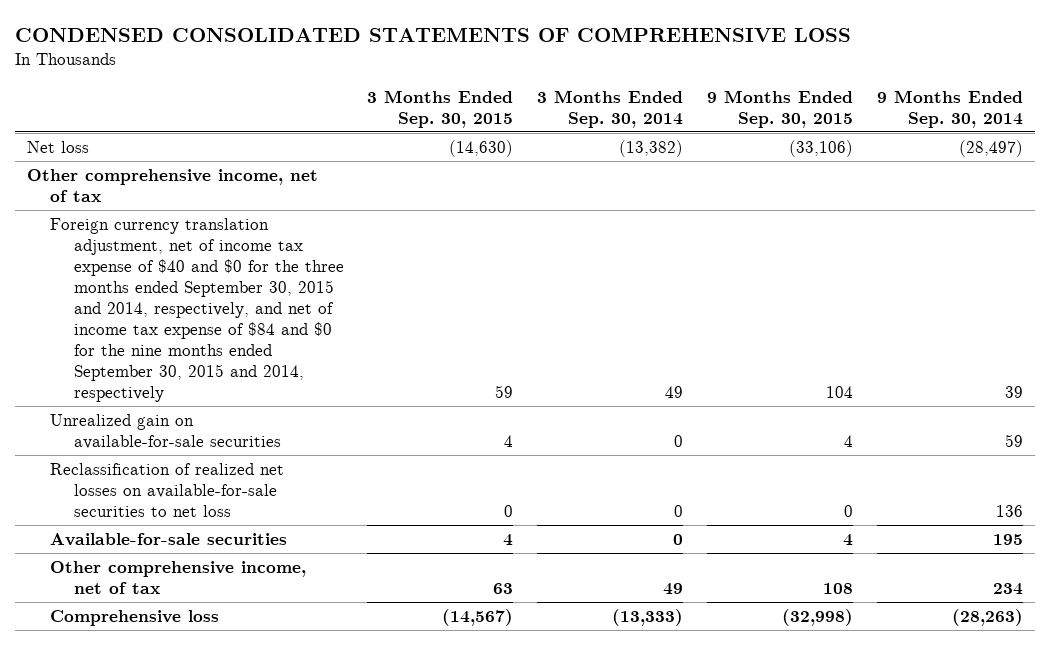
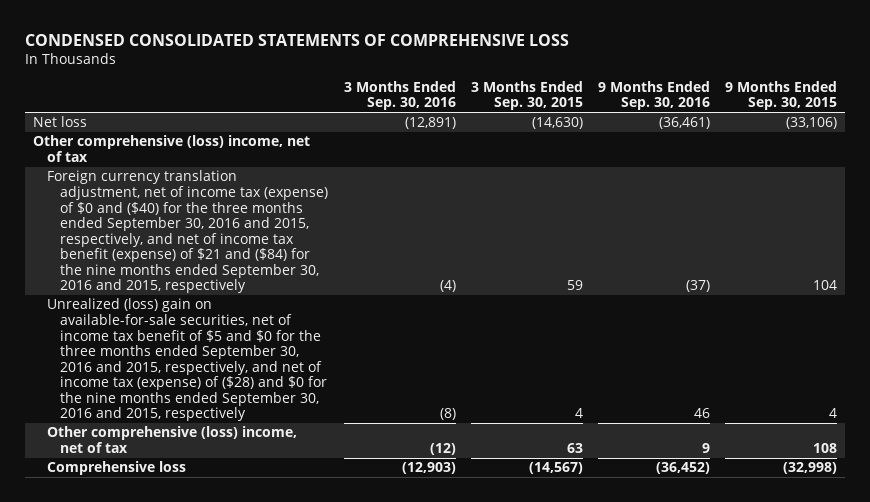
- | 3 Months Ended Sep. 30, 2015 | 3 Months Ended Sep. 30, 2014 | 9 Months Ended Sep. 30, 2015 | 9 Months Ended Sep. 30, 2014
+ | 3 Months Ended Sep. 30, 2016 | 3 Months Ended Sep. 30, 2015 | 9 Months Ended Sep. 30, 2016 | 9 Months Ended Sep. 30, 2015
- Other comprehensive income, net of tax
- Foreign currency translation adjustment, net of income tax expense of $40 and $0 for the three months ended September 30, 2015 and 2014, respectively, and net of income tax expense of $84 and $0 for the nine months ended September 30, 2015 and 2014, respectively | 59 | 49 | 104 | 39
- Unrealized gain on available-for-sale securities | 4 | 0 | 4 | 59
- Reclassification of realized net losses on available-for-sale securities to net loss | 0 | 0 | 0 | 136
- Available-for-sale securities | 4 | 0 | 4 | 195
- Other comprehensive income, net of tax | 63 | 49 | 108 | 234
+ Other comprehensive (loss) income, net of tax
+ Foreign currency translation adjustment, net of income tax (expense) of $0 and ($40) for the three months ended September 30, 2016 and 2015, respectively, and net of income tax benefit (expense) of $21 and ($84) for the nine months ended September 30, 2016 and 2015, respectively | (4) | 59 | (37) | 104
+ Unrealized (loss) gain on available-for-sale securities, net of income tax benefit of $5 and $0 for the three months ended September 30, 2016 and 2015, respectively, and net of income tax (expense) of ($28) and $0 for the nine months ended September 30, 2016 and 2015, respectively | (8) | 4 | 46 | 4
+ Other comprehensive (loss) income, net of tax | (12) | 63 | 9 | 108

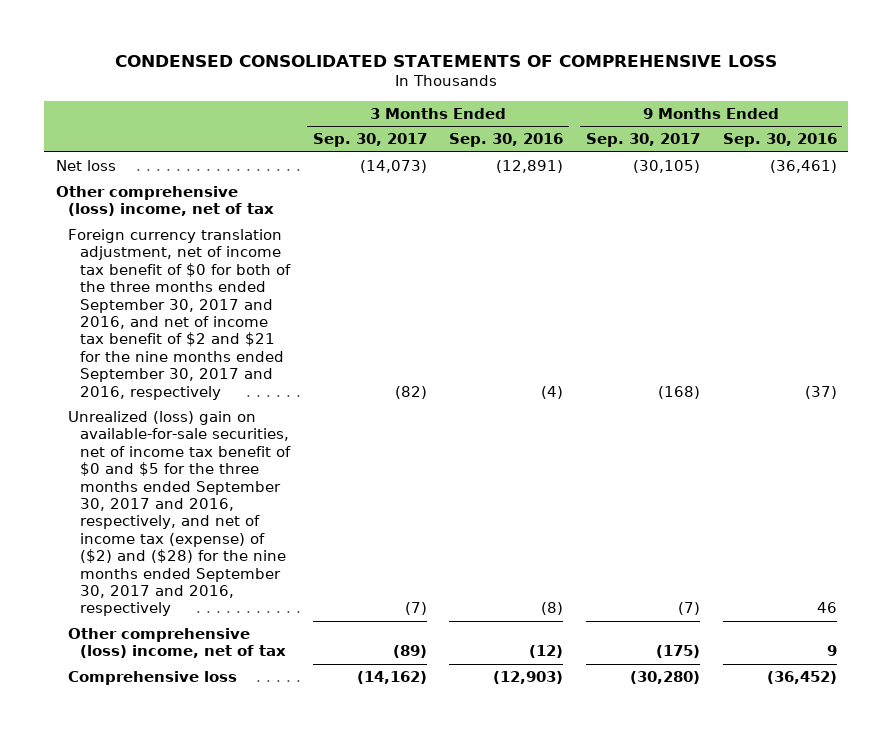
- | 3 Months Ended Sep. 30, 2016 | 3 Months Ended Sep. 30, 2015 | 9 Months Ended Sep. 30, 2016 | 9 Months Ended Sep. 30, 2015
+ | 3 Months Ended Sep. 30, 2017 | 3 Months Ended Sep. 30, 2016 | 9 Months Ended Sep. 30, 2017 | 9 Months Ended Sep. 30, 2016
- Foreign currency translation adjustment, net of income tax (expense) of $0 and ($40) for the three months ended September 30, 2016 and 2015, respectively, and net of income tax benefit (expense) of $21 and ($84) for the nine months ended September 30, 2016 and 2015, respectively | (4) | 59 | (37) | 104
- Unrealized (loss) gain on available-for-sale securities, net of income tax benefit of $5 and $0 for the three months ended September 30, 2016 and 2015, respectively, and net of income tax (expense) of ($28) and $0 for the nine months ended September 30, 2016 and 2015, respectively | (8) | 4 | 46 | 4
+ Foreign currency translation adjustment, net of income tax benefit of $0 for both of the three months ended September 30, 2017 and 2016, and net of income tax benefit of $2 and $21 for the nine months ended September 30, 2017 and 2016, respectively | (82) | (4) | (168) | (37)
+ Unrealized (loss) gain on available-for-sale securities, net of income tax benefit of $0 and $5 for the three months ended September 30, 2017 and 2016, respectively, and net of income tax (expense) of ($2) and ($28) for the nine months ended September 30, 2017 and 2016, respectively | (7) | (8) | (7) | 46

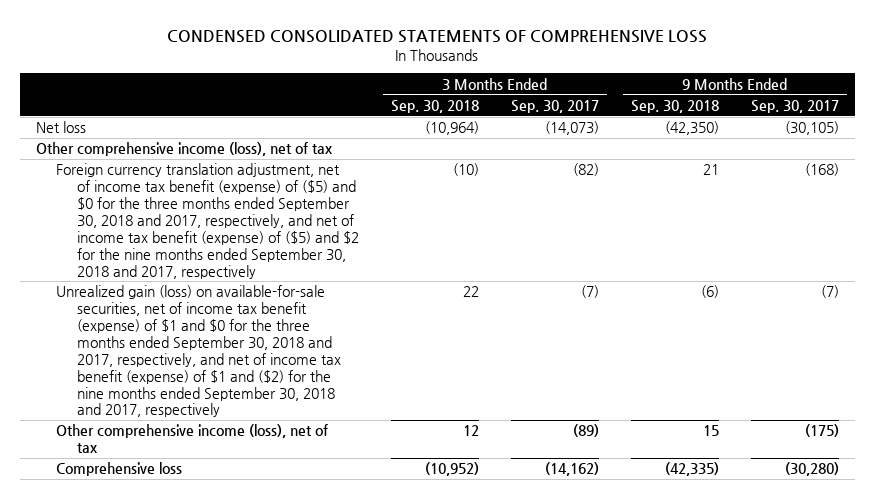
- | 3 Months Ended Sep. 30, 2017 | 3 Months Ended Sep. 30, 2016 | 9 Months Ended Sep. 30, 2017 | 9 Months Ended Sep. 30, 2016
+ | 3 Months Ended Sep. 30, 2018 | 3 Months Ended Sep. 30, 2017 | 9 Months Ended Sep. 30, 2018 | 9 Months Ended Sep. 30, 2017
- Other comprehensive (loss) income, net of tax
- Foreign currency translation adjustment, net of income tax benefit of $0 for both of the three months ended September 30, 2017 and 2016, and net of income tax benefit of $2 and $21 for the nine months ended September 30, 2017 and 2016, respectively | (82) | (4) | (168) | (37)
- Unrealized (loss) gain on available-for-sale securities, net of income tax benefit of $0 and $5 for the three months ended September 30, 2017 and 2016, respectively, and net of income tax (expense) of ($2) and ($28) for the nine months ended September 30, 2017 and 2016, respectively | (7) | (8) | (7) | 46
- Other comprehensive (loss) income, net of tax | (89) | (12) | (175) | 9
+ Other comprehensive income (loss), net of tax
+ Foreign currency translation adjustment, net of income tax benefit (expense) of ($5) and $0 for the three months ended September 30, 2018 and 2017, respectively, and net of income tax benefit (expense) of ($5) and $2 for the nine months ended September 30, 2018 and 2017, respectively | (10) | (82) | 21 | (168)
+ Unrealized gain (loss) on available-for-sale securities, net of income tax benefit (expense) of $1 and $0 for the three months ended September 30, 2018 and 2017, respectively, and net of income tax benefit (expense) of $1 and ($2) for the nine months ended September 30, 2018 and 2017, respectively | 22 | (7) | (6) | (7)
+ Other comprehensive income (loss), net of tax | 12 | (89) | 15 | (175)

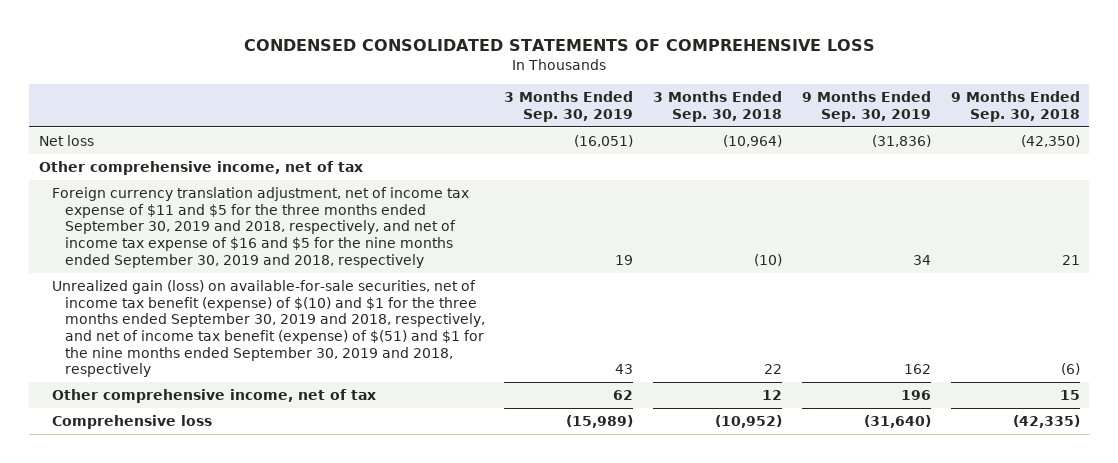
- | 3 Months Ended Sep. 30, 2018 | 3 Months Ended Sep. 30, 2017 | 9 Months Ended Sep. 30, 2018 | 9 Months Ended Sep. 30, 2017
+ | 3 Months Ended Sep. 30, 2019 | 3 Months Ended Sep. 30, 2018 | 9 Months Ended Sep. 30, 2019 | 9 Months Ended Sep. 30, 2018
- Other comprehensive income (loss), net of tax
- Foreign currency translation adjustment, net of income tax benefit (expense) of ($5) and $0 for the three months ended September 30, 2018 and 2017, respectively, and net of income tax benefit (expense) of ($5) and $2 for the nine months ended September 30, 2018 and 2017, respectively | (10) | (82) | 21 | (168)
- Unrealized gain (loss) on available-for-sale securities, net of income tax benefit (expense) of $1 and $0 for the three months ended September 30, 2018 and 2017, respectively, and net of income tax benefit (expense) of $1 and ($2) for the nine months ended September 30, 2018 and 2017, respectively | 22 | (7) | (6) | (7)
- Other comprehensive income (loss), net of tax | 12 | (89) | 15 | (175)
+ Other comprehensive income, net of tax
+ Foreign currency translation adjustment, net of income tax expense of $11 and $5 for the three months ended September 30, 2019 and 2018, respectively, and net of income tax expense of $16 and $5 for the nine months ended September 30, 2019 and 2018, respectively | 19 | (10) | 34 | 21
+ Unrealized gain (loss) on available-for-sale securities, net of income tax benefit (expense) of $(10) and $1 for the three months ended September 30, 2019 and 2018, respectively, and net of income tax benefit (expense) of $(51) and $1 for the nine months ended September 30, 2019 and 2018, respectively | 43 | 22 | 162 | (6)
+ Other comprehensive income, net of tax | 62 | 12 | 196 | 15

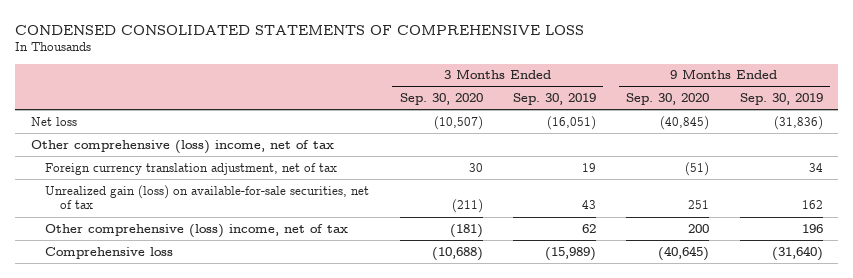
- | 3 Months Ended Sep. 30, 2019 | 3 Months Ended Sep. 30, 2018 | 9 Months Ended Sep. 30, 2019 | 9 Months Ended Sep. 30, 2018
+ | 3 Months Ended Sep. 30, 2020 | 3 Months Ended Sep. 30, 2019 | 9 Months Ended Sep. 30, 2020 | 9 Months Ended Sep. 30, 2019
- Other comprehensive income, net of tax
- Foreign currency translation adjustment, net of income tax expense of $11 and $5 for the three months ended September 30, 2019 and 2018, respectively, and net of income tax expense of $16 and $5 for the nine months ended September 30, 2019 and 2018, respectively | 19 | (10) | 34 | 21
- Unrealized gain (loss) on available-for-sale securities, net of income tax benefit (expense) of $(10) and $1 for the three months ended September 30, 2019 and 2018, respectively, and net of income tax benefit (expense) of $(51) and $1 for the nine months ended September 30, 2019 and 2018, respectively | 43 | 22 | 162 | (6)
- Other comprehensive income, net of tax | 62 | 12 | 196 | 15
+ Other comprehensive (loss) income, net of tax
+ Foreign currency translation adjustment, net of tax | 30 | 19 | (51) | 34
+ Unrealized gain (loss) on available-for-sale securities, net of tax | (211) | 43 | 251 | 162
+ Other comprehensive (loss) income, net of tax | (181) | 62 | 200 | 196

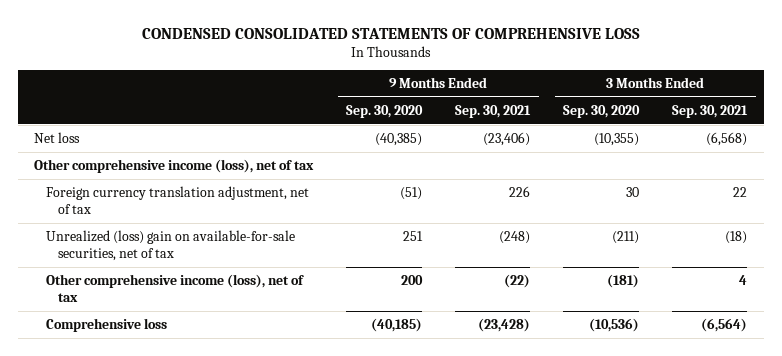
- | 3 Months Ended Sep. 30, 2020 | 3 Months Ended Sep. 30, 2019 | 9 Months Ended Sep. 30, 2020 | 9 Months Ended Sep. 30, 2019
+ | 9 Months Ended Sep. 30, 2020 | 9 Months Ended Sep. 30, 2021 | 3 Months Ended Sep. 30, 2020 | 3 Months Ended Sep. 30, 2021
- Net loss | (10,507) | (16,051) | (40,845) | (31,836)
- Other comprehensive (loss) income, net of tax
+ Net loss | (40,385) | (23,406) | (10,355) | (6,568)
+ Other comprehensive income (loss), net of tax
- Unrealized gain (loss) on available-for-sale securities, net of tax | (211) | 43 | 251 | 162
- Other comprehensive (loss) income, net of tax | (181) | 62 | 200 | 196
- Comprehensive loss | (10,688) | (15,989) | (40,645) | (31,640)
+ Unrealized (loss) gain on available-for-sale securities, net of tax | 251 | (248) | (211) | (18)
+ Other comprehensive income (loss), net of tax | 200 | (22) | (181) | 4
+ Comprehensive loss | (40,185) | (23,428) | (10,536) | (6,564)

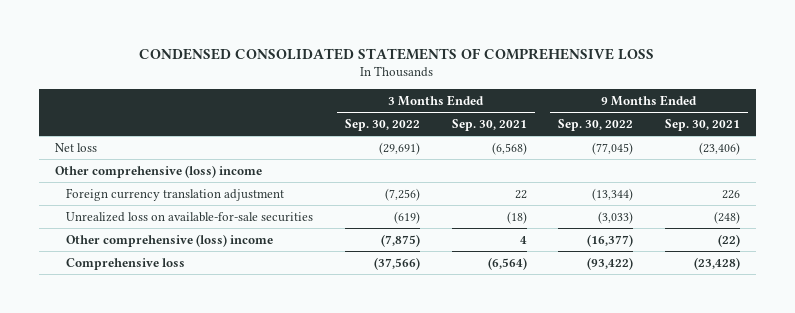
- | 9 Months Ended Sep. 30, 2020 | 9 Months Ended Sep. 30, 2021 | 3 Months Ended Sep. 30, 2020 | 3 Months Ended Sep. 30, 2021
+ | 3 Months Ended Sep. 30, 2022 | 3 Months Ended Sep. 30, 2021 | 9 Months Ended Sep. 30, 2022 | 9 Months Ended Sep. 30, 2021
- Other comprehensive income (loss), net of tax
- Foreign currency translation adjustment, net of tax | (51) | 226 | 30 | 22
- Unrealized (loss) gain on available-for-sale securities, net of tax | 251 | (248) | (211) | (18)
- Other comprehensive income (loss), net of tax | 200 | (22) | (181) | 4
+ Other comprehensive (loss) income
+ Foreign currency translation adjustment | (7,256) | 22 | (13,344) | 226
+ Unrealized loss on available-for-sale securities | (619) | (18) | (3,033) | (248)
+ Other comprehensive (loss) income | (7,875) | 4 | (16,377) | (22)

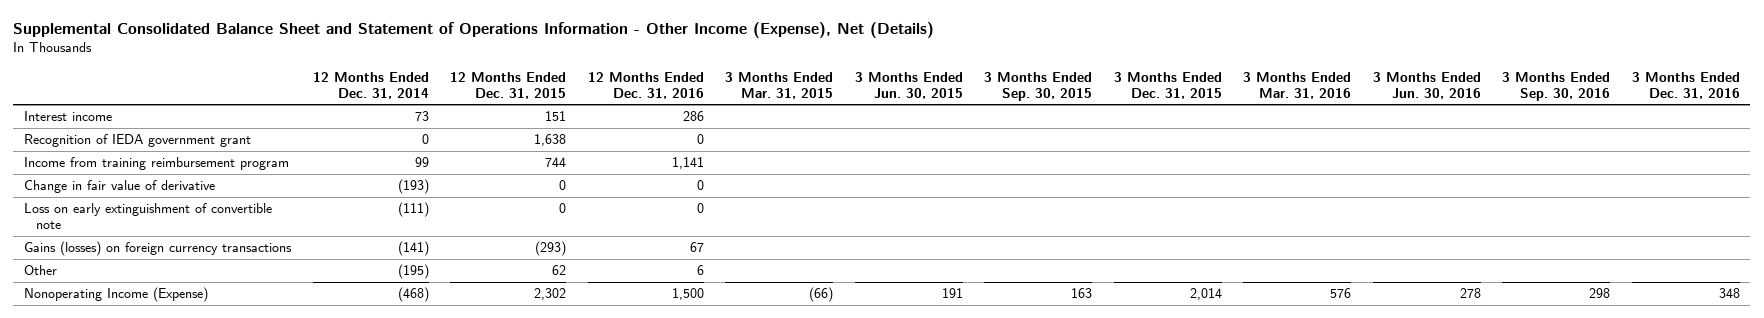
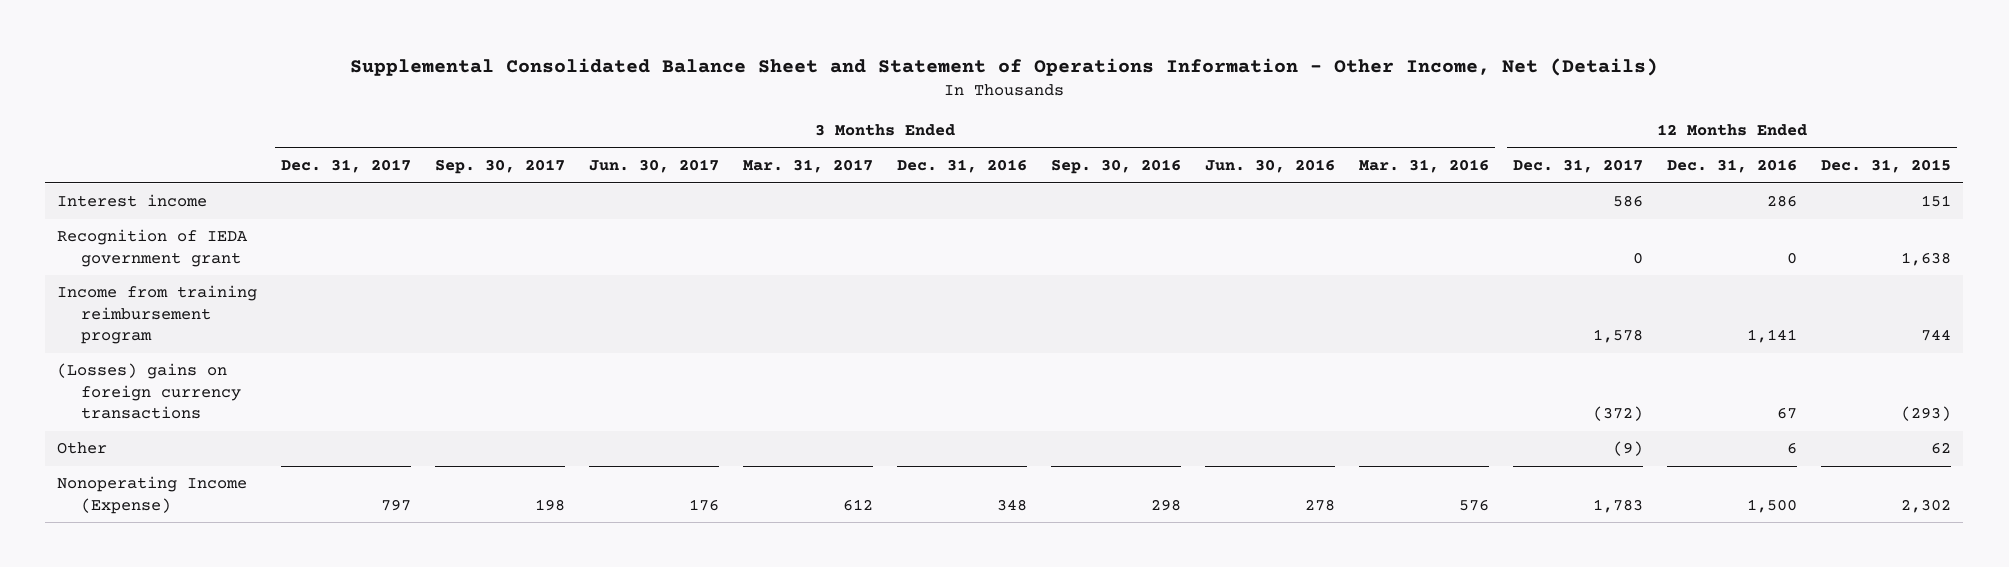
- Supplemental Consolidated Balance Sheet and Statement of Operations Information - Other Income (Expense), Net (Details)
+ Supplemental Consolidated Balance Sheet and Statement of Operations Information - Other Income, Net (Details)
- | 12 Months Ended Dec. 31, 2014 | 12 Months Ended Dec. 31, 2015 | 12 Months Ended Dec. 31, 2016 | 3 Months Ended Mar. 31, 2015 | 3 Months Ended Jun. 30, 2015 | 3 Months Ended Sep. 30, 2015 | 3 Months Ended Dec. 31, 2015 | 3 Months Ended Mar. 31, 2016 | 3 Months Ended Jun. 30, 2016 | 3 Months Ended Sep. 30, 2016 | 3 Months Ended Dec. 31, 2016
+ | 3 Months Ended Dec. 31, 2017 | 3 Months Ended Sep. 30, 2017 | 3 Months Ended Jun. 30, 2017 | 3 Months Ended Mar. 31, 2017 | 3 Months Ended Dec. 31, 2016 | 3 Months Ended Sep. 30, 2016 | 3 Months Ended Jun. 30, 2016 | 3 Months Ended Mar. 31, 2016 | 12 Months Ended Dec. 31, 2017 | 12 Months Ended Dec. 31, 2016 | 12 Months Ended Dec. 31, 2015
- Change in fair value of derivative | (193) | 0 | 0 | | | | | | | |
- Loss on early extinguishment of convertible note | (111) | 0 | 0 | | | | | | | |
- Gains (losses) on foreign currency transactions | (141) | (293) | 67 | | | | | | | |
+ (Losses) gains on foreign currency transactions | | | | | | | | | (372) | 67 | (293)

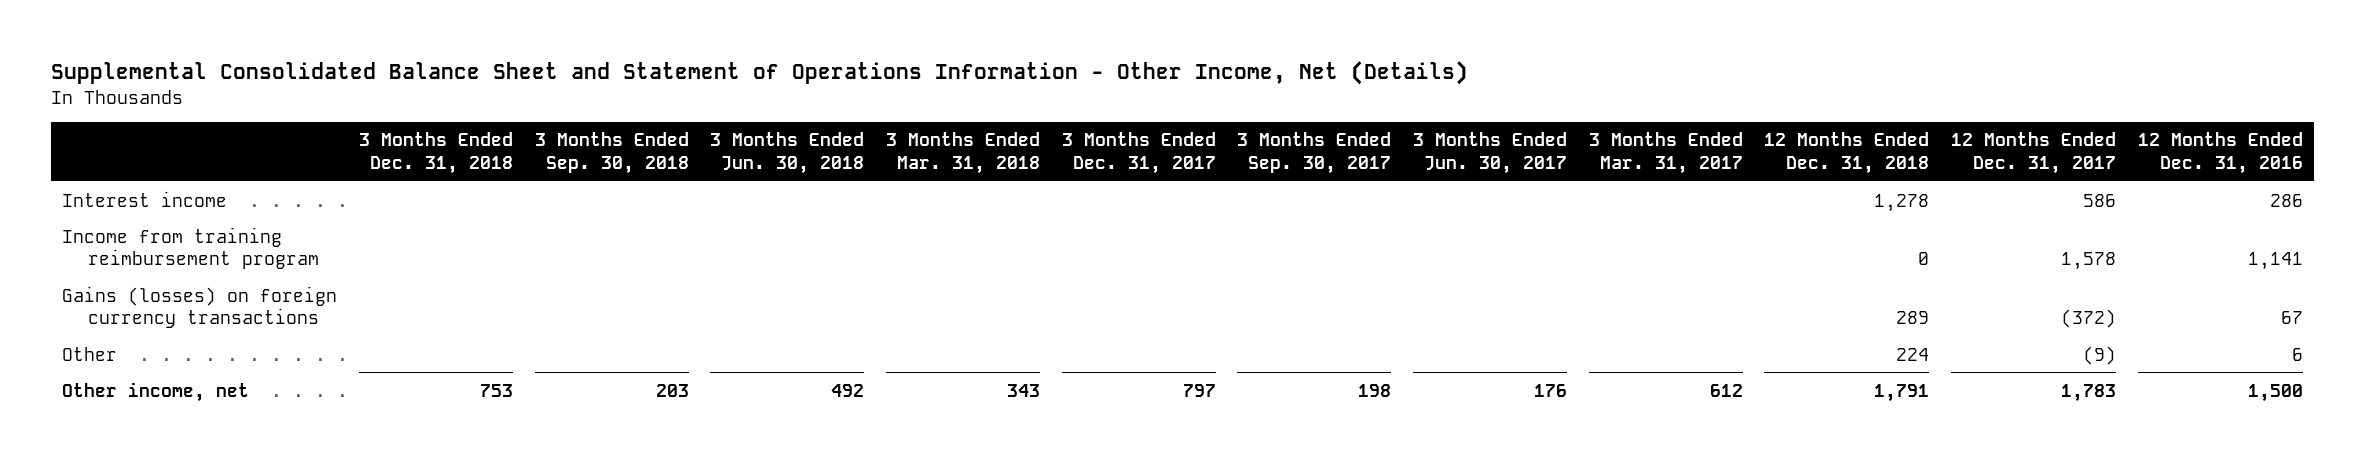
- | 3 Months Ended Dec. 31, 2017 | 3 Months Ended Sep. 30, 2017 | 3 Months Ended Jun. 30, 2017 | 3 Months Ended Mar. 31, 2017 | 3 Months Ended Dec. 31, 2016 | 3 Months Ended Sep. 30, 2016 | 3 Months Ended Jun. 30, 2016 | 3 Months Ended Mar. 31, 2016 | 12 Months Ended Dec. 31, 2017 | 12 Months Ended Dec. 31, 2016 | 12 Months Ended Dec. 31, 2015
+ | 3 Months Ended Dec. 31, 2018 | 3 Months Ended Sep. 30, 2018 | 3 Months Ended Jun. 30, 2018 | 3 Months Ended Mar. 31, 2018 | 3 Months Ended Dec. 31, 2017 | 3 Months Ended Sep. 30, 2017 | 3 Months Ended Jun. 30, 2017 | 3 Months Ended Mar. 31, 2017 | 12 Months Ended Dec. 31, 2018 | 12 Months Ended Dec. 31, 2017 | 12 Months Ended Dec. 31, 2016
- Recognition of IEDA government grant | | | | | | | | | 0 | 0 | 1,638
- (Losses) gains on foreign currency transactions | | | | | | | | | (372) | 67 | (293)
+ Gains (losses) on foreign currency transactions | | | | | | | | | 289 | (372) | 67
- Nonoperating Income (Expense) | 797 | 198 | 176 | 612 | 348 | 298 | 278 | 576 | 1,783 | 1,500 | 2,302
+ Other income, net | 753 | 203 | 492 | 343 | 797 | 198 | 176 | 612 | 1,791 | 1,783 | 1,500

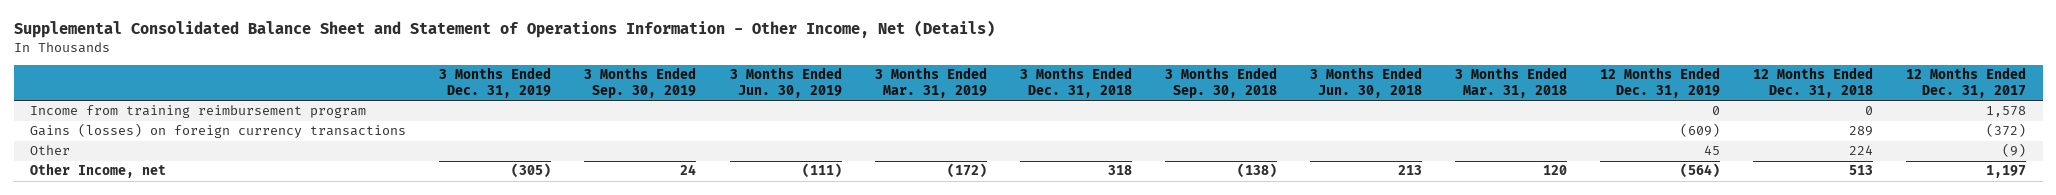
- | 3 Months Ended Dec. 31, 2018 | 3 Months Ended Sep. 30, 2018 | 3 Months Ended Jun. 30, 2018 | 3 Months Ended Mar. 31, 2018 | 3 Months Ended Dec. 31, 2017 | 3 Months Ended Sep. 30, 2017 | 3 Months Ended Jun. 30, 2017 | 3 Months Ended Mar. 31, 2017 | 12 Months Ended Dec. 31, 2018 | 12 Months Ended Dec. 31, 2017 | 12 Months Ended Dec. 31, 2016
+ | 3 Months Ended Dec. 31, 2019 | 3 Months Ended Sep. 30, 2019 | 3 Months Ended Jun. 30, 2019 | 3 Months Ended Mar. 31, 2019 | 3 Months Ended Dec. 31, 2018 | 3 Months Ended Sep. 30, 2018 | 3 Months Ended Jun. 30, 2018 | 3 Months Ended Mar. 31, 2018 | 12 Months Ended Dec. 31, 2019 | 12 Months Ended Dec. 31, 2018 | 12 Months Ended Dec. 31, 2017
- Interest income | | | | | | | | | 1,278 | 586 | 286
- Other income, net | 753 | 203 | 492 | 343 | 797 | 198 | 176 | 612 | 1,791 | 1,783 | 1,500
+ Other Income, net | (305) | 24 | (111) | (172) | 318 | (138) | 213 | 120 | (564) | 513 | 1,197

